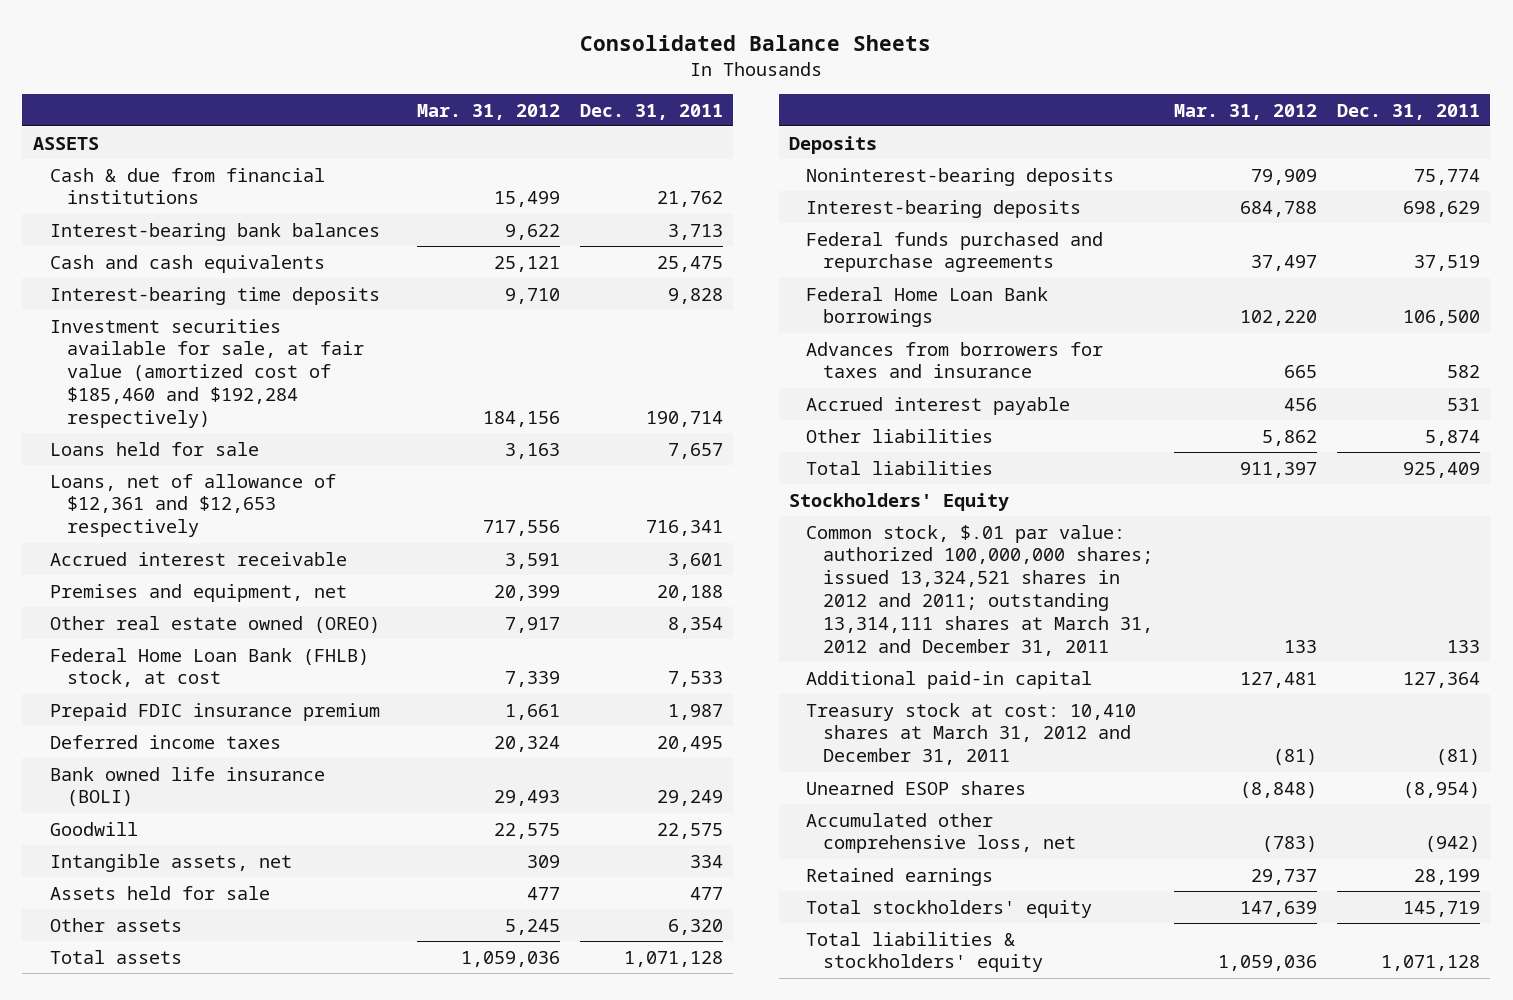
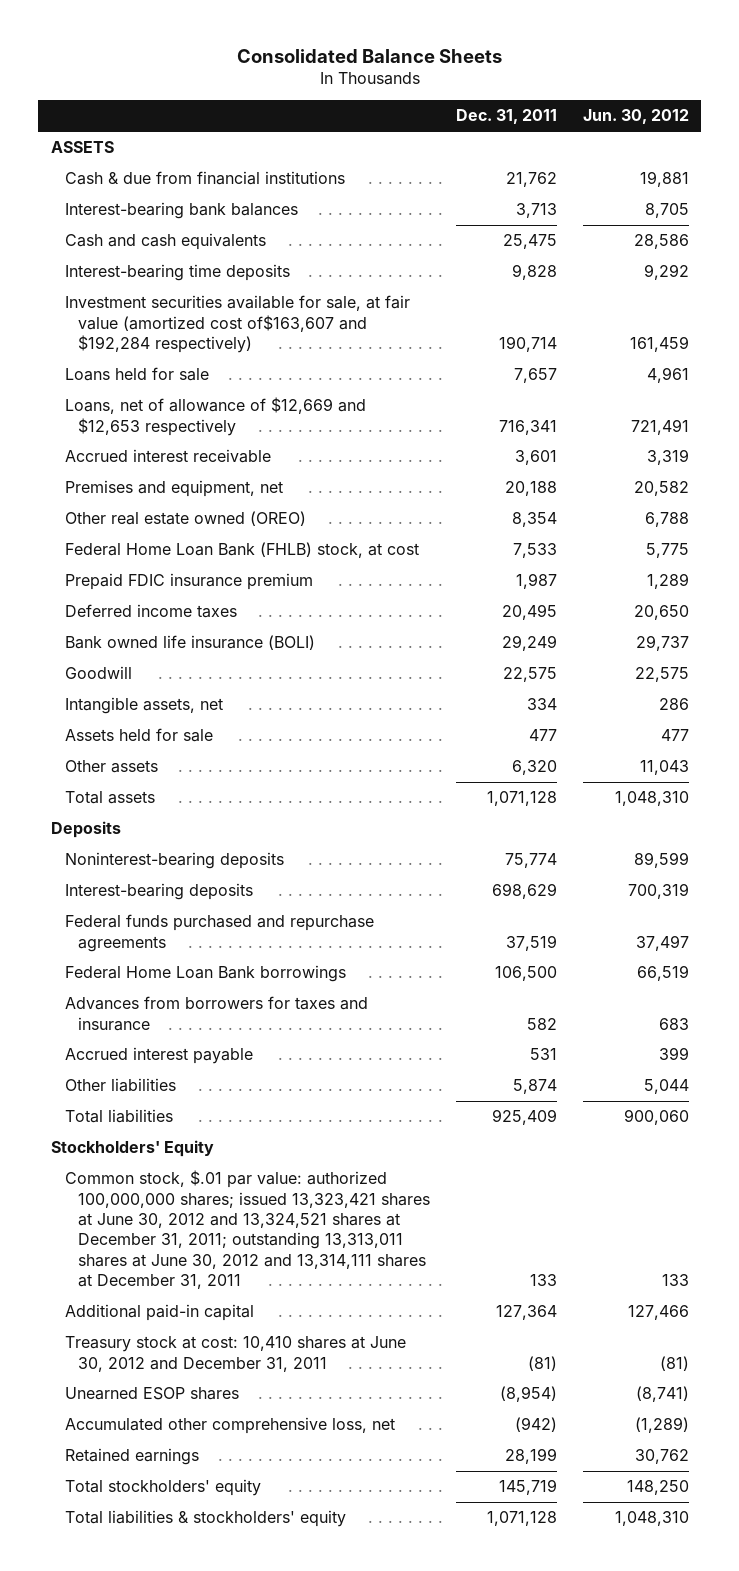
- | Mar. 31, 2012 | Dec. 31, 2011
+ | Dec. 31, 2011 | Jun. 30, 2012
- Investment securities available for sale, at fair value (amortized cost of $185,460 and $192,284 respectively) | 184,156 | 190,714
+ Investment securities available for sale, at fair value (amortized cost of$163,607 and $192,284 respectively) | 190,714 | 161,459
- Loans, net of allowance of $12,361 and $12,653 respectively | 717,556 | 716,341
+ Loans, net of allowance of $12,669 and $12,653 respectively | 716,341 | 721,491
- Common stock, $.01 par value: authorized 100,000,000 shares; issued 13,324,521 shares in 2012 and 2011; outstanding 13,314,111 shares at March 31, 2012 and December 31, 2011 | 133 | 133
+ Common stock, $.01 par value: authorized 100,000,000 shares; issued 13,323,421 shares at June 30, 2012 and 13,324,521 shares at December 31, 2011; outstanding 13,313,011 shares at June 30, 2012 and 13,314,111 shares at December 31, 2011 | 133 | 133
- Treasury stock at cost: 10,410 shares at March 31, 2012 and December 31, 2011 | (81) | (81)
+ Treasury stock at cost: 10,410 shares at June 30, 2012 and December 31, 2011 | (81) | (81)

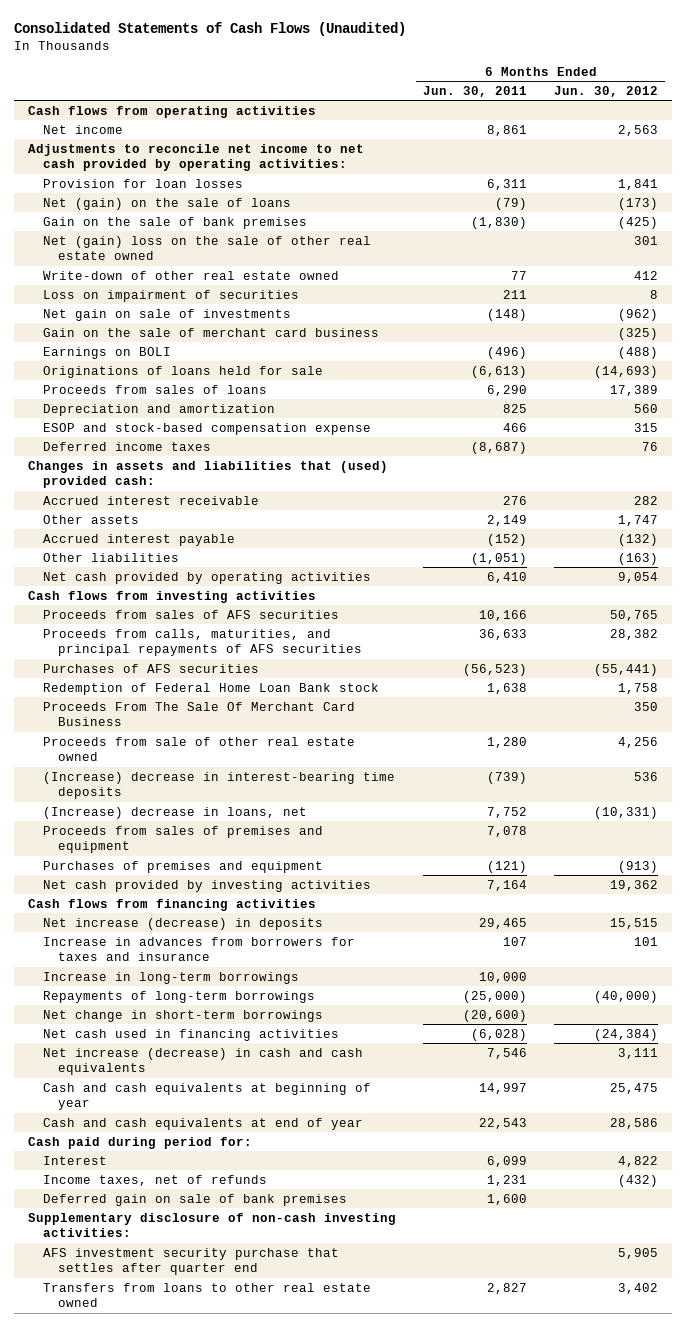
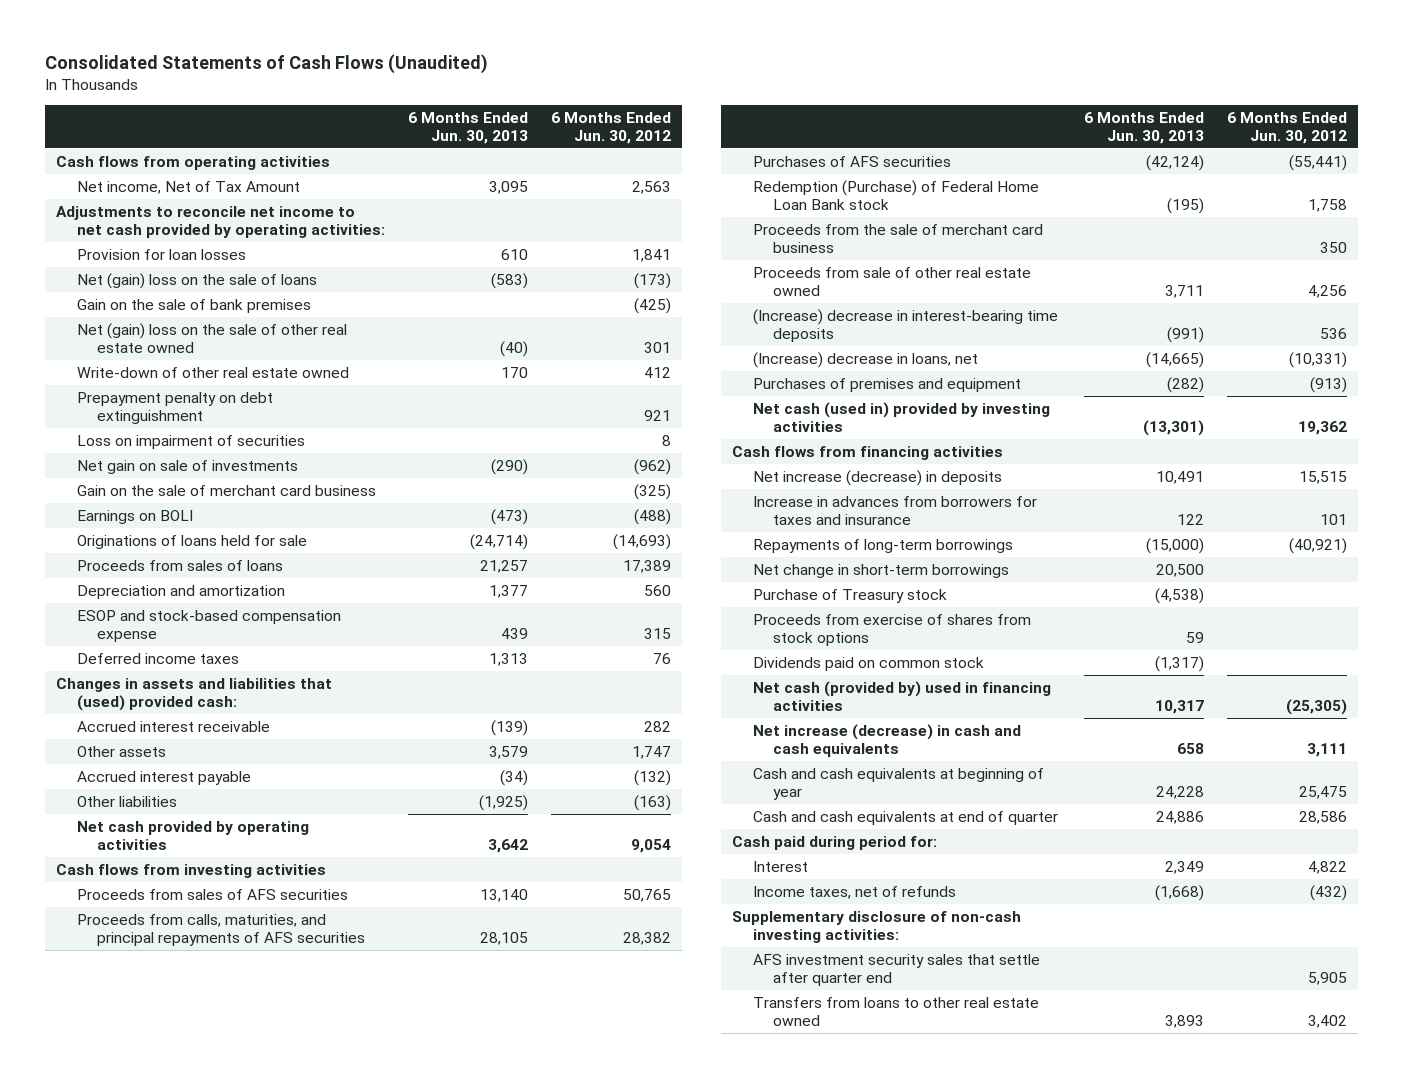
- | 6 Months Ended Jun. 30, 2011 | 6 Months Ended Jun. 30, 2012
+ | 6 Months Ended Jun. 30, 2013 | 6 Months Ended Jun. 30, 2012
- Net income | 8,861 | 2,563
+ Net income, Net of Tax Amount | 3,095 | 2,563
- Net (gain) on the sale of loans | (79) | (173)
+ Net (gain) loss on the sale of loans | (583) | (173)
+ Prepayment penalty on debt extinguishment | | 921
- Redemption of Federal Home Loan Bank stock | 1,638 | 1,758
- Proceeds From The Sale Of Merchant Card Business | | 350
+ Redemption (Purchase) of Federal Home Loan Bank stock | (195) | 1,758
+ Proceeds from the sale of merchant card business | | 350
- Proceeds from sales of premises and equipment | 7,078 |
- Net cash provided by investing activities | 7,164 | 19,362
+ Net cash (used in) provided by investing activities | (13,301) | 19,362
- Increase in long-term borrowings | 10,000 |
- Repayments of long-term borrowings | (25,000) | (40,000)
+ Repayments of long-term borrowings | (15,000) | (40,921)
- Net cash used in financing activities | (6,028) | (24,384)
+ Purchase of Treasury stock | (4,538) |
+ Proceeds from exercise of shares from stock options | 59 |
+ Dividends paid on common stock | (1,317) |
+ Net cash (provided by) used in financing activities | 10,317 | (25,305)
- Cash and cash equivalents at end of year | 22,543 | 28,586
+ Cash and cash equivalents at end of quarter | 24,886 | 28,586
- Deferred gain on sale of bank premises | 1,600 |
- AFS investment security purchase that settles after quarter end | | 5,905
+ AFS investment security sales that settle after quarter end | | 5,905

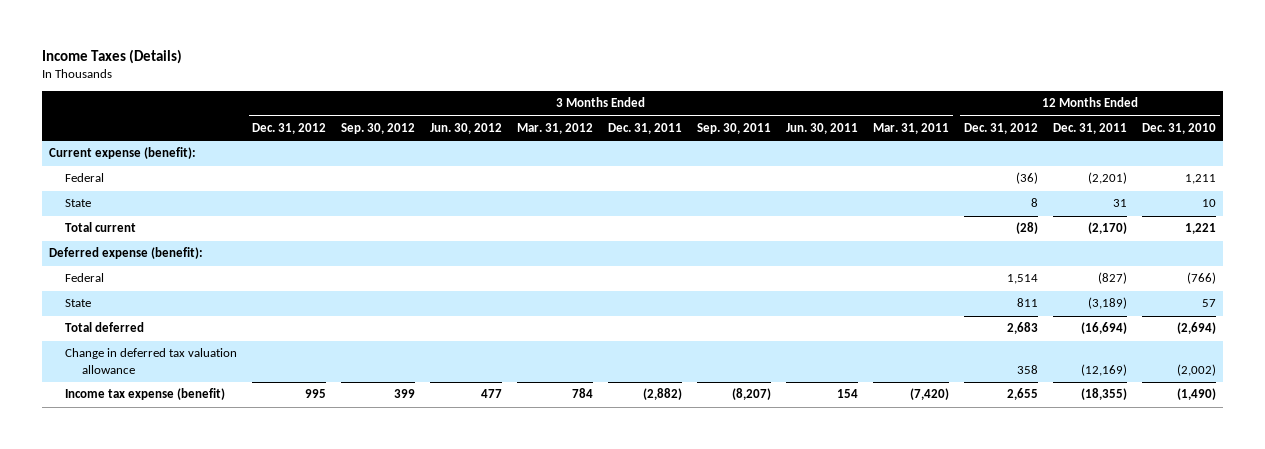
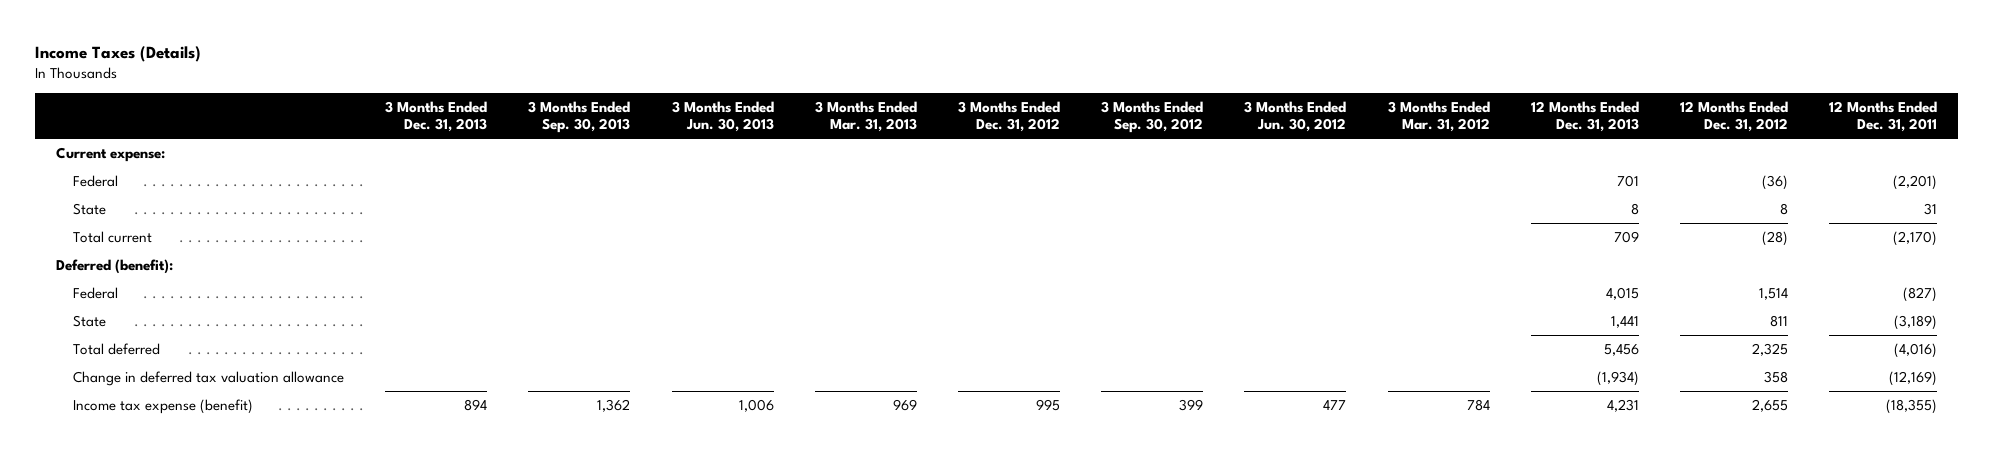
- | 3 Months Ended Dec. 31, 2012 | 3 Months Ended Sep. 30, 2012 | 3 Months Ended Jun. 30, 2012 | 3 Months Ended Mar. 31, 2012 | 3 Months Ended Dec. 31, 2011 | 3 Months Ended Sep. 30, 2011 | 3 Months Ended Jun. 30, 2011 | 3 Months Ended Mar. 31, 2011 | 12 Months Ended Dec. 31, 2012 | 12 Months Ended Dec. 31, 2011 | 12 Months Ended Dec. 31, 2010
+ | 3 Months Ended Dec. 31, 2013 | 3 Months Ended Sep. 30, 2013 | 3 Months Ended Jun. 30, 2013 | 3 Months Ended Mar. 31, 2013 | 3 Months Ended Dec. 31, 2012 | 3 Months Ended Sep. 30, 2012 | 3 Months Ended Jun. 30, 2012 | 3 Months Ended Mar. 31, 2012 | 12 Months Ended Dec. 31, 2013 | 12 Months Ended Dec. 31, 2012 | 12 Months Ended Dec. 31, 2011
- Current expense (benefit):
+ Current expense:
- Deferred expense (benefit):
+ Deferred (benefit):
- Total deferred | | | | | | | | | 2,683 | (16,694) | (2,694)
+ Total deferred | | | | | | | | | 5,456 | 2,325 | (4,016)

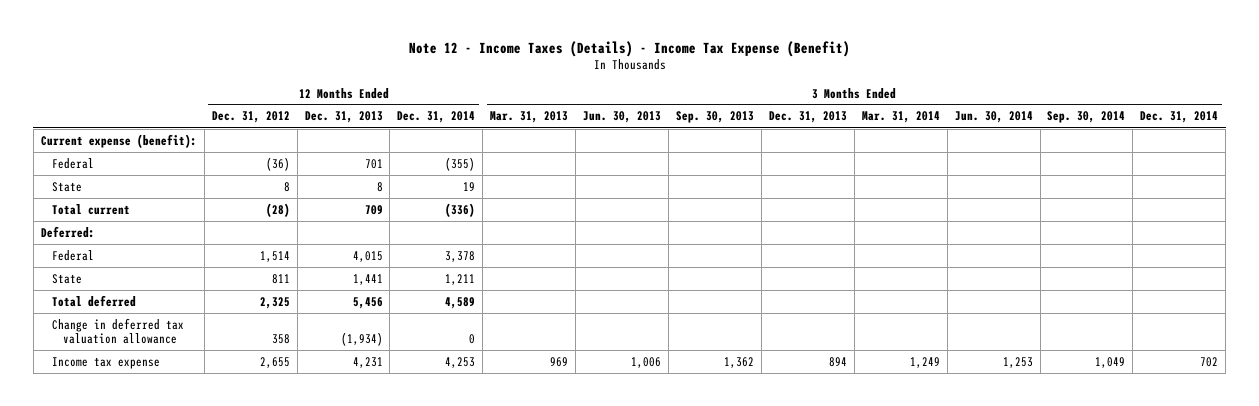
- Income Taxes (Details)
+ Note 12 - Income Taxes (Details) - Income Tax Expense (Benefit)
- | 3 Months Ended Dec. 31, 2013 | 3 Months Ended Sep. 30, 2013 | 3 Months Ended Jun. 30, 2013 | 3 Months Ended Mar. 31, 2013 | 3 Months Ended Dec. 31, 2012 | 3 Months Ended Sep. 30, 2012 | 3 Months Ended Jun. 30, 2012 | 3 Months Ended Mar. 31, 2012 | 12 Months Ended Dec. 31, 2013 | 12 Months Ended Dec. 31, 2012 | 12 Months Ended Dec. 31, 2011
+ | 12 Months Ended Dec. 31, 2012 | 12 Months Ended Dec. 31, 2013 | 12 Months Ended Dec. 31, 2014 | 3 Months Ended Mar. 31, 2013 | 3 Months Ended Jun. 30, 2013 | 3 Months Ended Sep. 30, 2013 | 3 Months Ended Dec. 31, 2013 | 3 Months Ended Mar. 31, 2014 | 3 Months Ended Jun. 30, 2014 | 3 Months Ended Sep. 30, 2014 | 3 Months Ended Dec. 31, 2014
- Current expense:
+ Current expense (benefit):
- Deferred (benefit):
+ Deferred:
- Income tax expense (benefit) | 894 | 1,362 | 1,006 | 969 | 995 | 399 | 477 | 784 | 4,231 | 2,655 | (18,355)
+ Income tax expense | 2,655 | 4,231 | 4,253 | 969 | 1,006 | 1,362 | 894 | 1,249 | 1,253 | 1,049 | 702

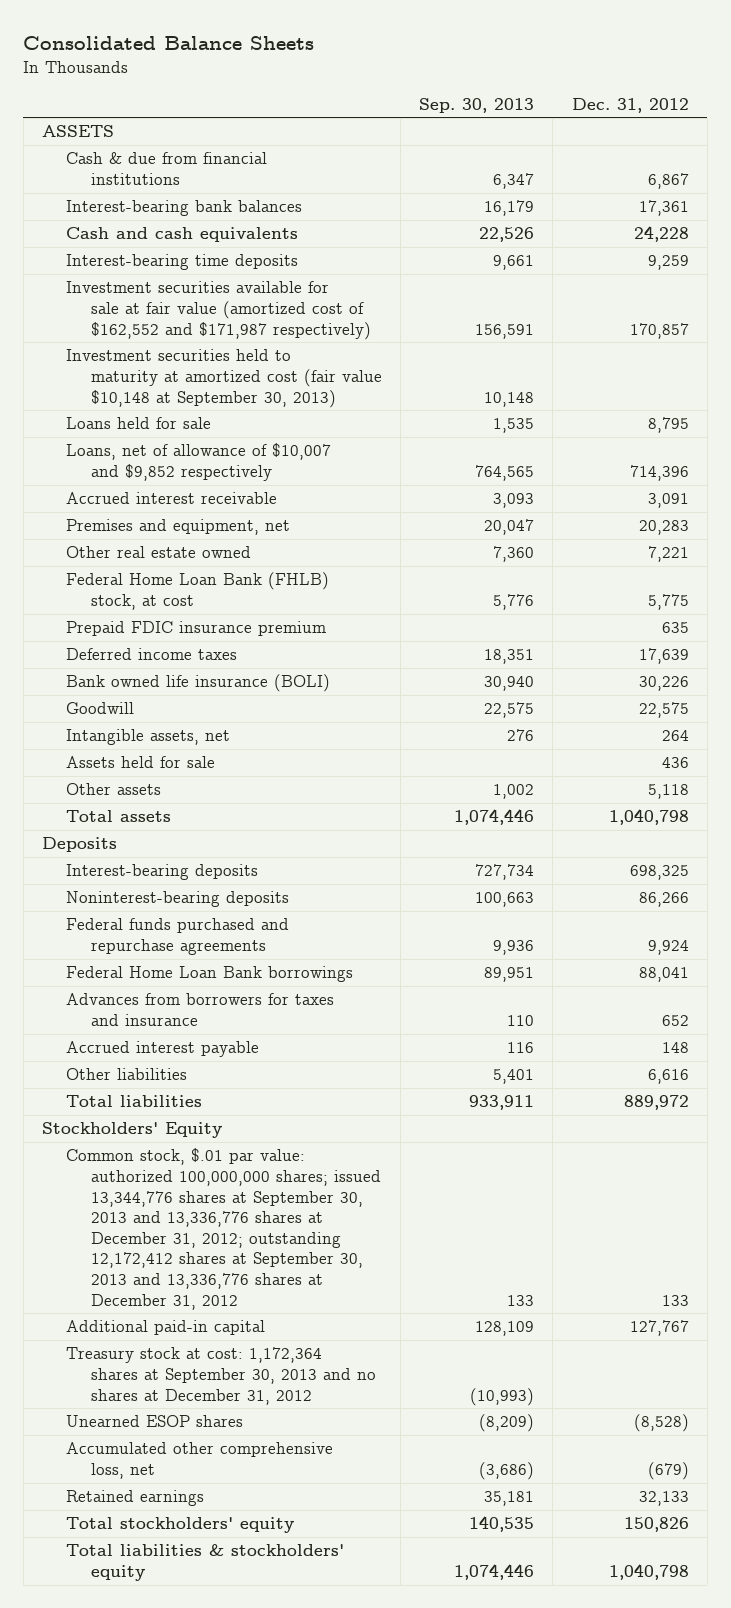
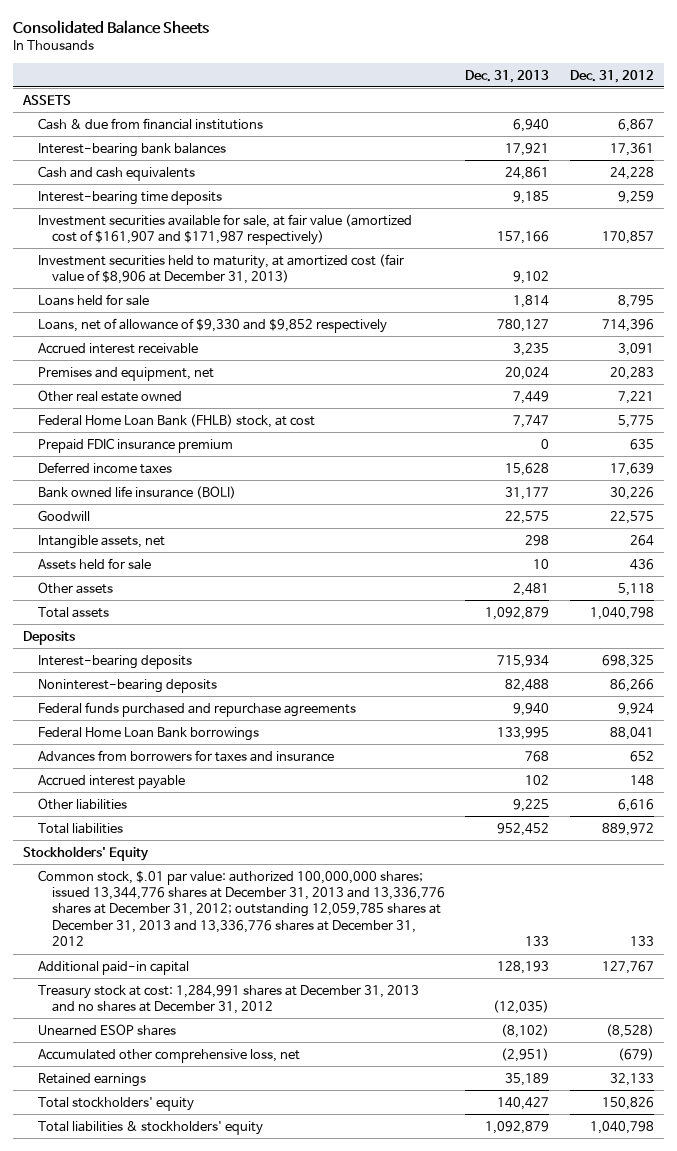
- | Sep. 30, 2013 | Dec. 31, 2012
+ | Dec. 31, 2013 | Dec. 31, 2012
- Investment securities available for sale at fair value (amortized cost of $162,552 and $171,987 respectively) | 156,591 | 170,857
- Investment securities held to maturity at amortized cost (fair value $10,148 at September 30, 2013) | 10,148 |
+ Investment securities available for sale, at fair value (amortized cost of $161,907 and $171,987 respectively) | 157,166 | 170,857
+ Investment securities held to maturity, at amortized cost (fair value of $8,906 at December 31, 2013) | 9,102 |
- Loans, net of allowance of $10,007 and $9,852 respectively | 764,565 | 714,396
+ Loans, net of allowance of $9,330 and $9,852 respectively | 780,127 | 714,396
- Common stock, $.01 par value: authorized 100,000,000 shares; issued 13,344,776 shares at September 30, 2013 and 13,336,776 shares at December 31, 2012; outstanding 12,172,412 shares at September 30, 2013 and 13,336,776 shares at December 31, 2012 | 133 | 133
+ Common stock, $.01 par value: authorized 100,000,000 shares; issued 13,344,776 shares at December 31, 2013 and 13,336,776 shares at December 31, 2012; outstanding 12,059,785 shares at December 31, 2013 and 13,336,776 shares at December 31, 2012 | 133 | 133
- Treasury stock at cost: 1,172,364 shares at September 30, 2013 and no shares at December 31, 2012 | (10,993) |
+ Treasury stock at cost: 1,284,991 shares at December 31, 2013 and no shares at December 31, 2012 | (12,035) |

